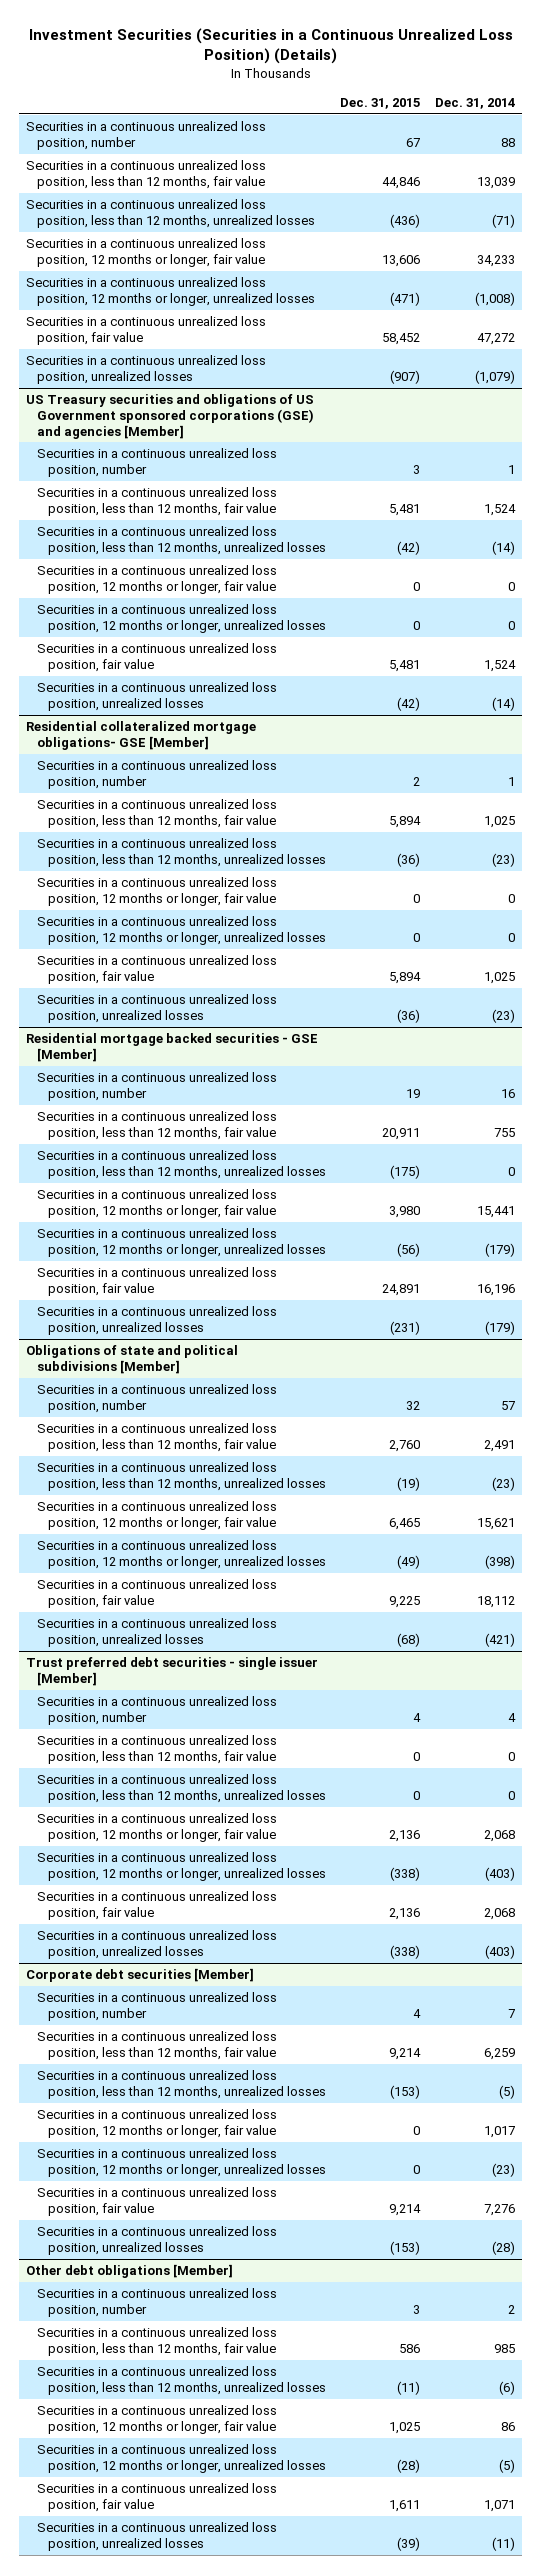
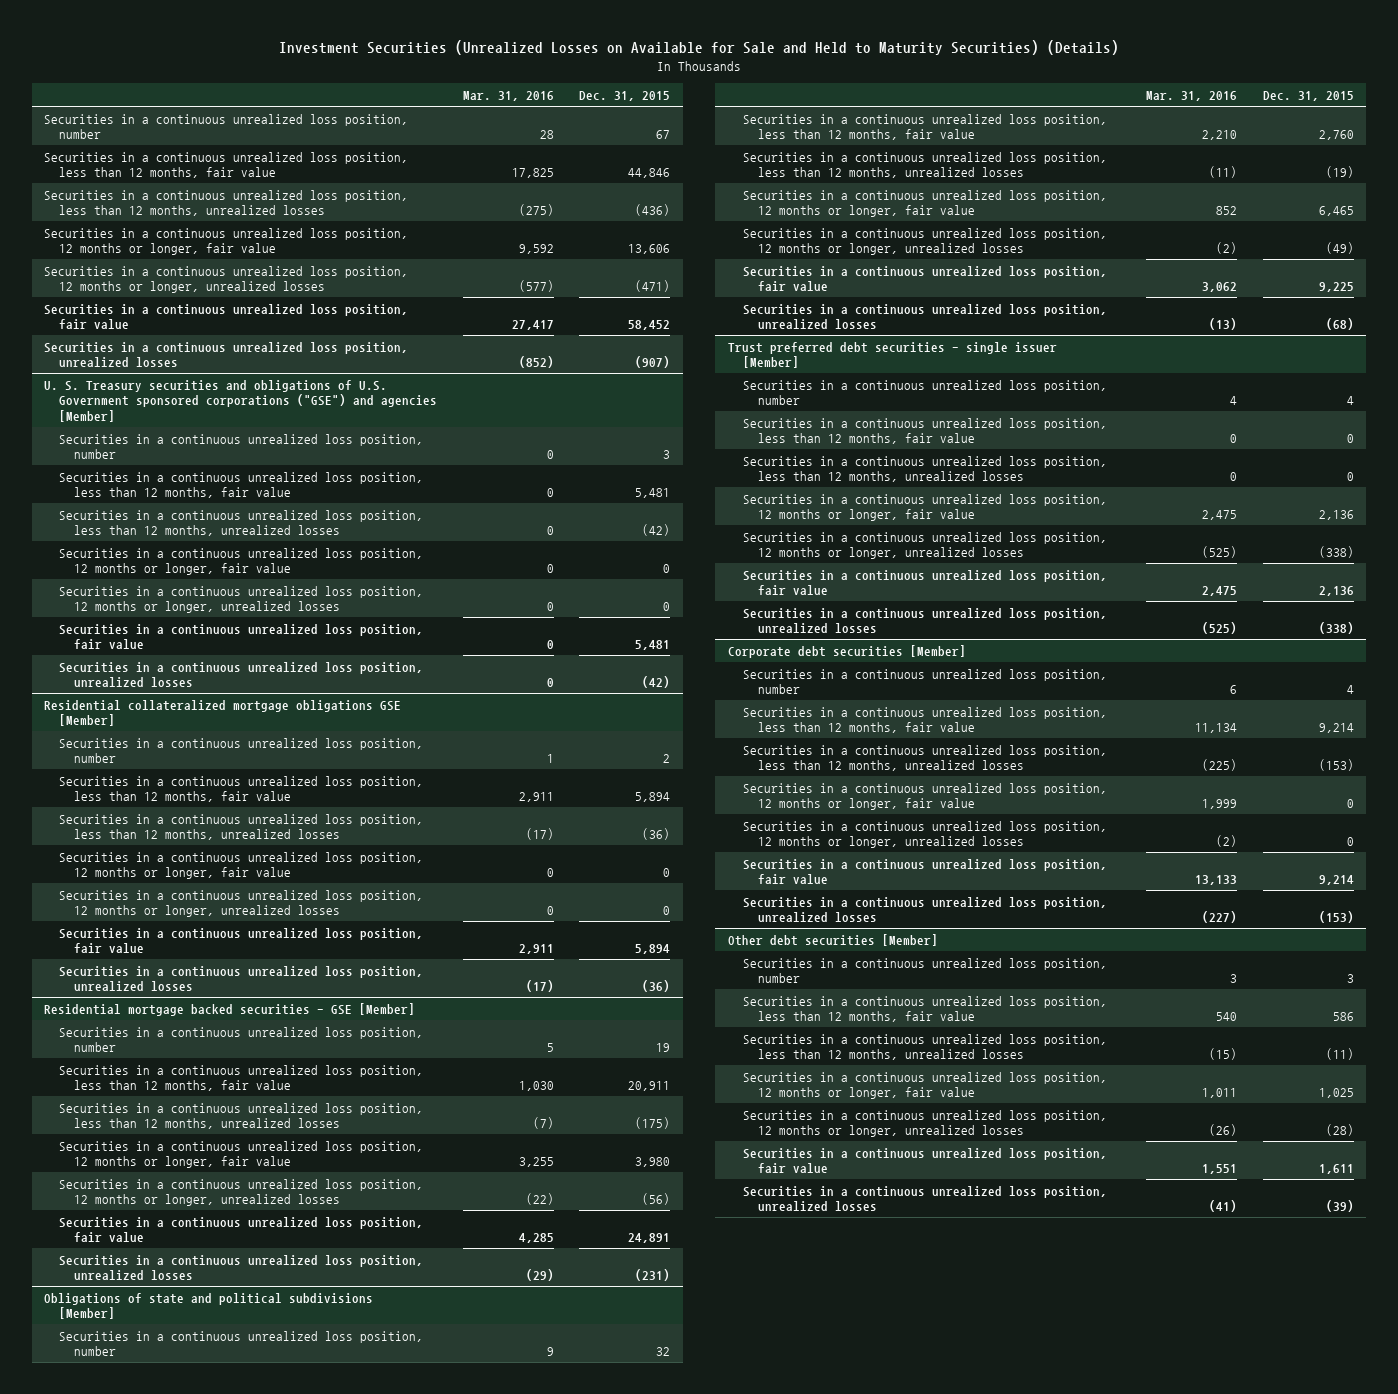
- Investment Securities (Securities in a Continuous Unrealized Loss Position) (Details)
+ Investment Securities (Unrealized Losses on Available for Sale and Held to Maturity Securities) (Details)
- | Dec. 31, 2015 | Dec. 31, 2014
+ | Mar. 31, 2016 | Dec. 31, 2015
- US Treasury securities and obligations of US Government sponsored corporations (GSE) and agencies [Member]
+ U. S. Treasury securities and obligations of U.S. Government sponsored corporations ("GSE") and agencies [Member]
- Residential collateralized mortgage obligations- GSE [Member]
+ Residential collateralized mortgage obligations GSE [Member]
- Other debt obligations [Member]
+ Other debt securities [Member]

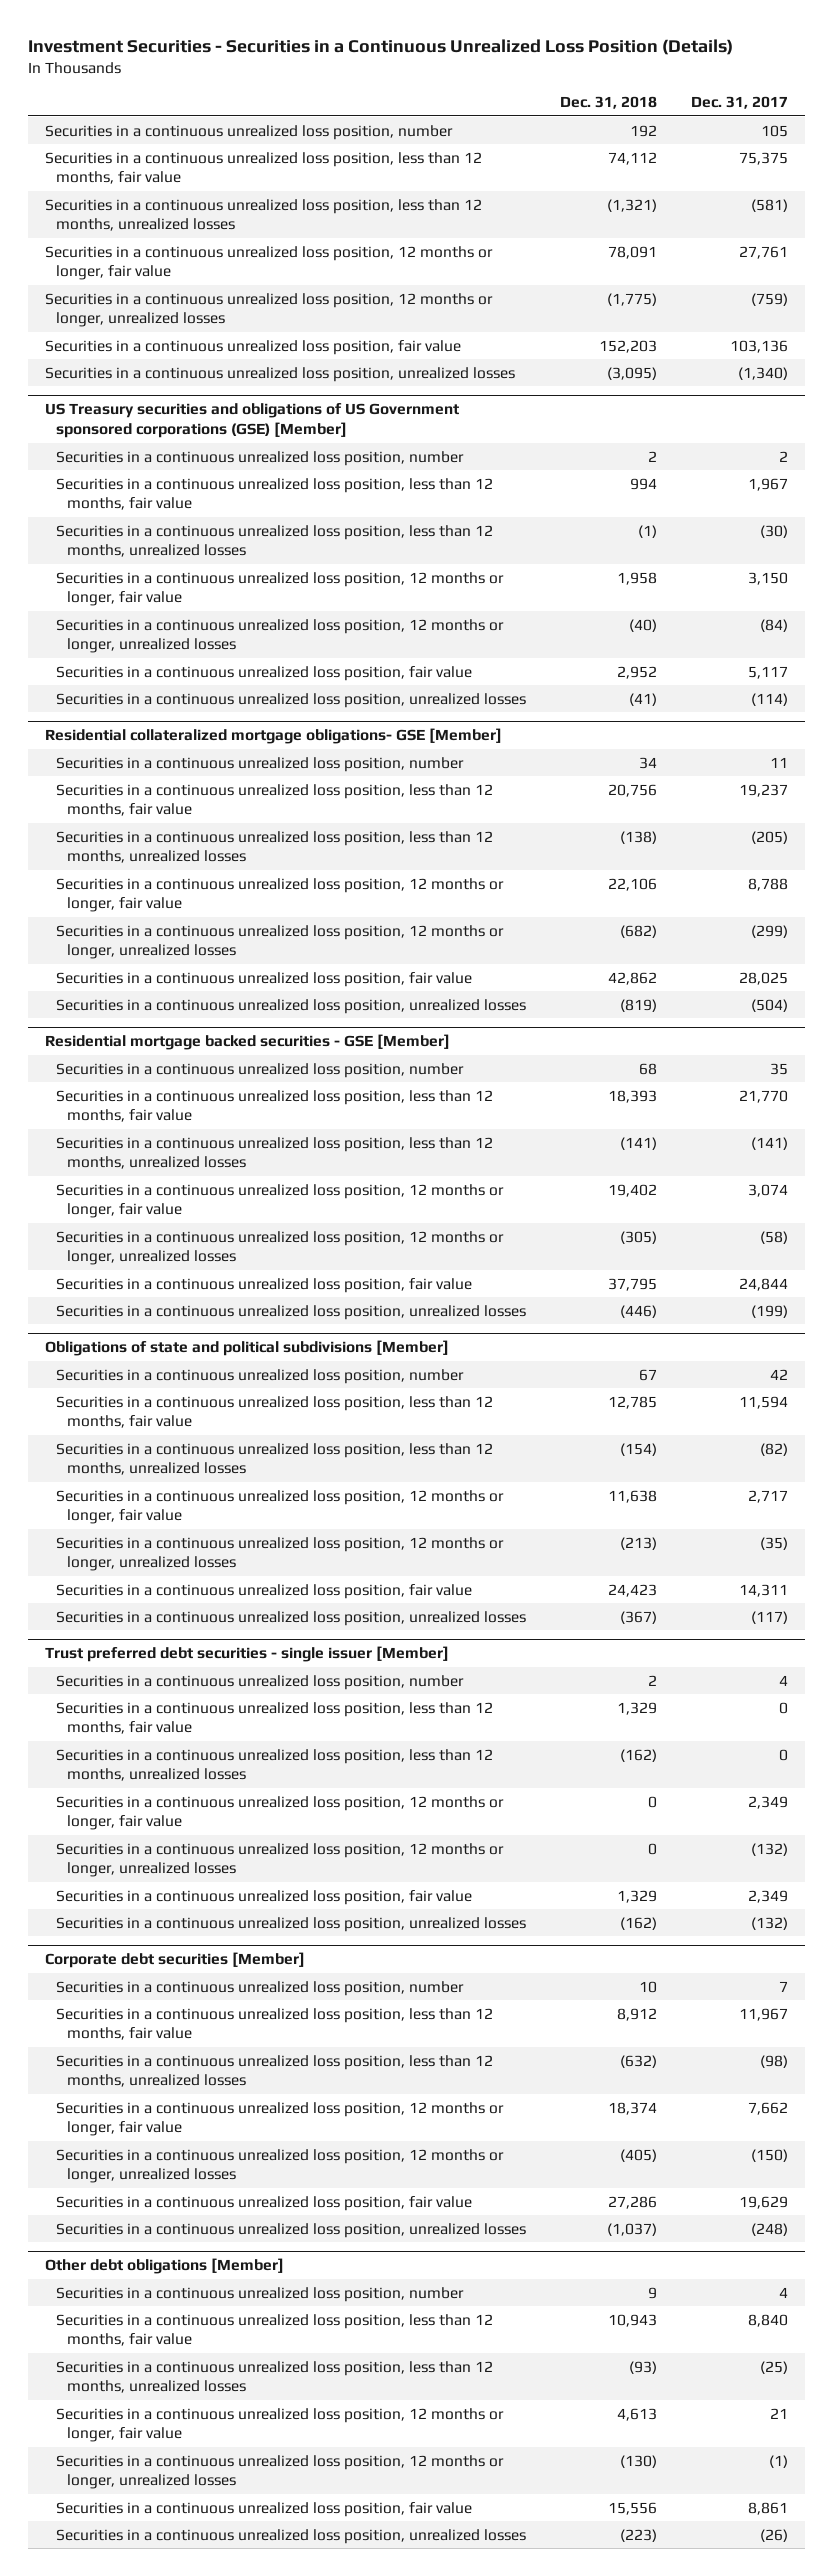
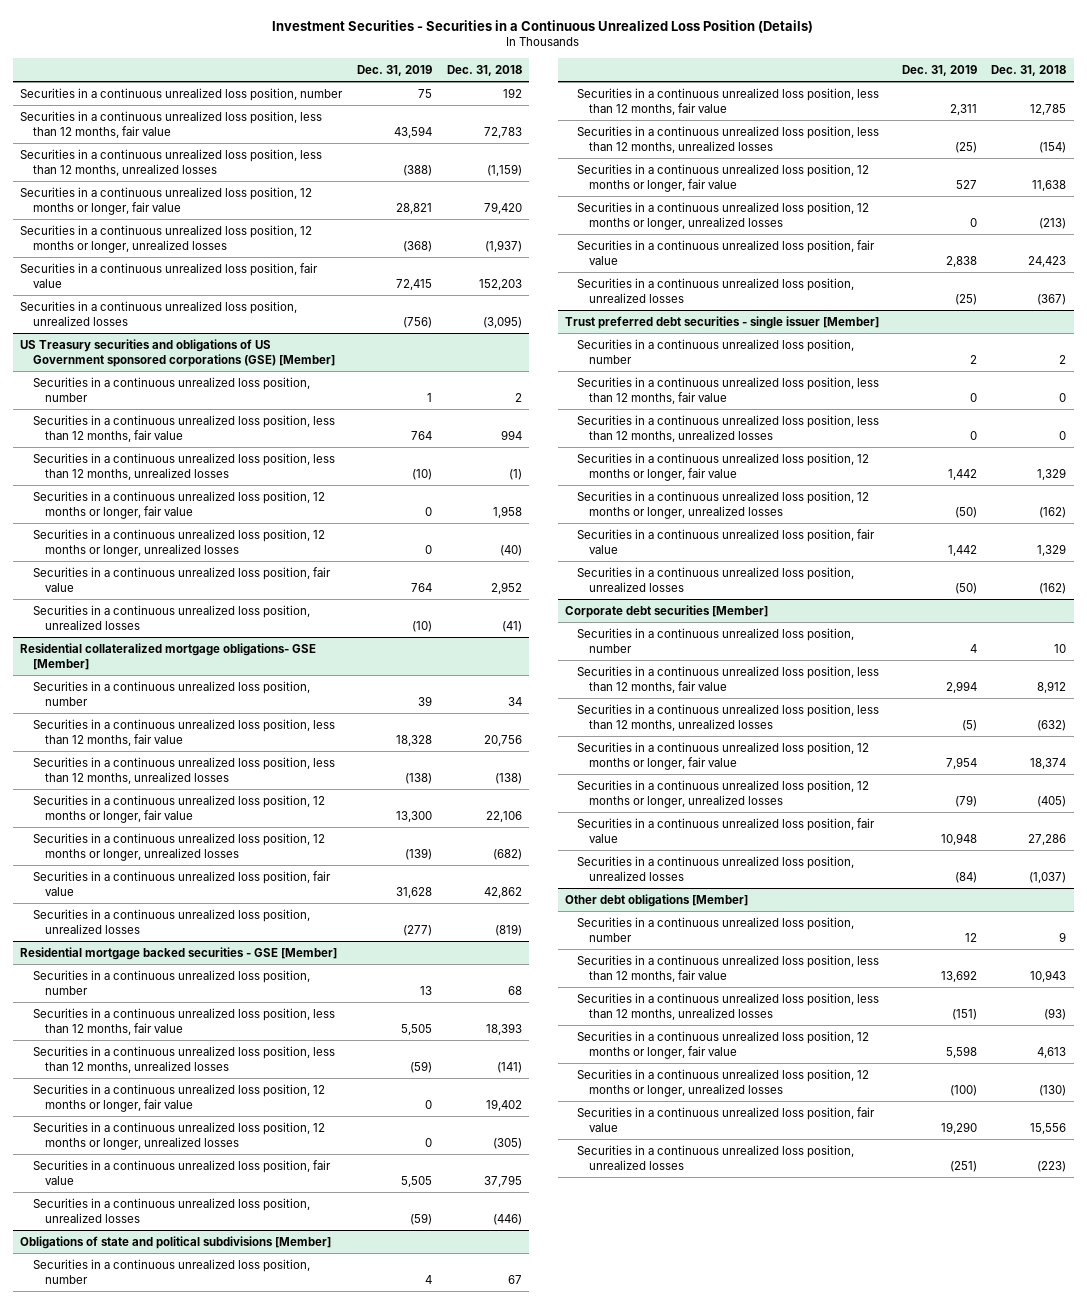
- | Dec. 31, 2018 | Dec. 31, 2017
+ | Dec. 31, 2019 | Dec. 31, 2018
- Securities in a continuous unrealized loss position, less than 12 months, fair value | 74,112 | 75,375
- Securities in a continuous unrealized loss position, less than 12 months, unrealized losses | (1,321) | (581)
- Securities in a continuous unrealized loss position, 12 months or longer, fair value | 78,091 | 27,761
- Securities in a continuous unrealized loss position, 12 months or longer, unrealized losses | (1,775) | (759)
+ Securities in a continuous unrealized loss position, less than 12 months, fair value | 43,594 | 72,783
+ Securities in a continuous unrealized loss position, less than 12 months, unrealized losses | (388) | (1,159)
+ Securities in a continuous unrealized loss position, 12 months or longer, fair value | 28,821 | 79,420
+ Securities in a continuous unrealized loss position, 12 months or longer, unrealized losses | (368) | (1,937)
@ Trust preferred debt securities - single issuer [Member]
- Securities in a continuous unrealized loss position, less than 12 months, fair value | 1,329 | 0
- Securities in a continuous unrealized loss position, less than 12 months, unrealized losses | (162) | 0
- Securities in a continuous unrealized loss position, 12 months or longer, fair value | 0 | 2,349
- Securities in a continuous unrealized loss position, 12 months or longer, unrealized losses | 0 | (132)
+ Securities in a continuous unrealized loss position, less than 12 months, fair value | 0 | 0
+ Securities in a continuous unrealized loss position, less than 12 months, unrealized losses | 0 | 0
+ Securities in a continuous unrealized loss position, 12 months or longer, fair value | 1,442 | 1,329
+ Securities in a continuous unrealized loss position, 12 months or longer, unrealized losses | (50) | (162)

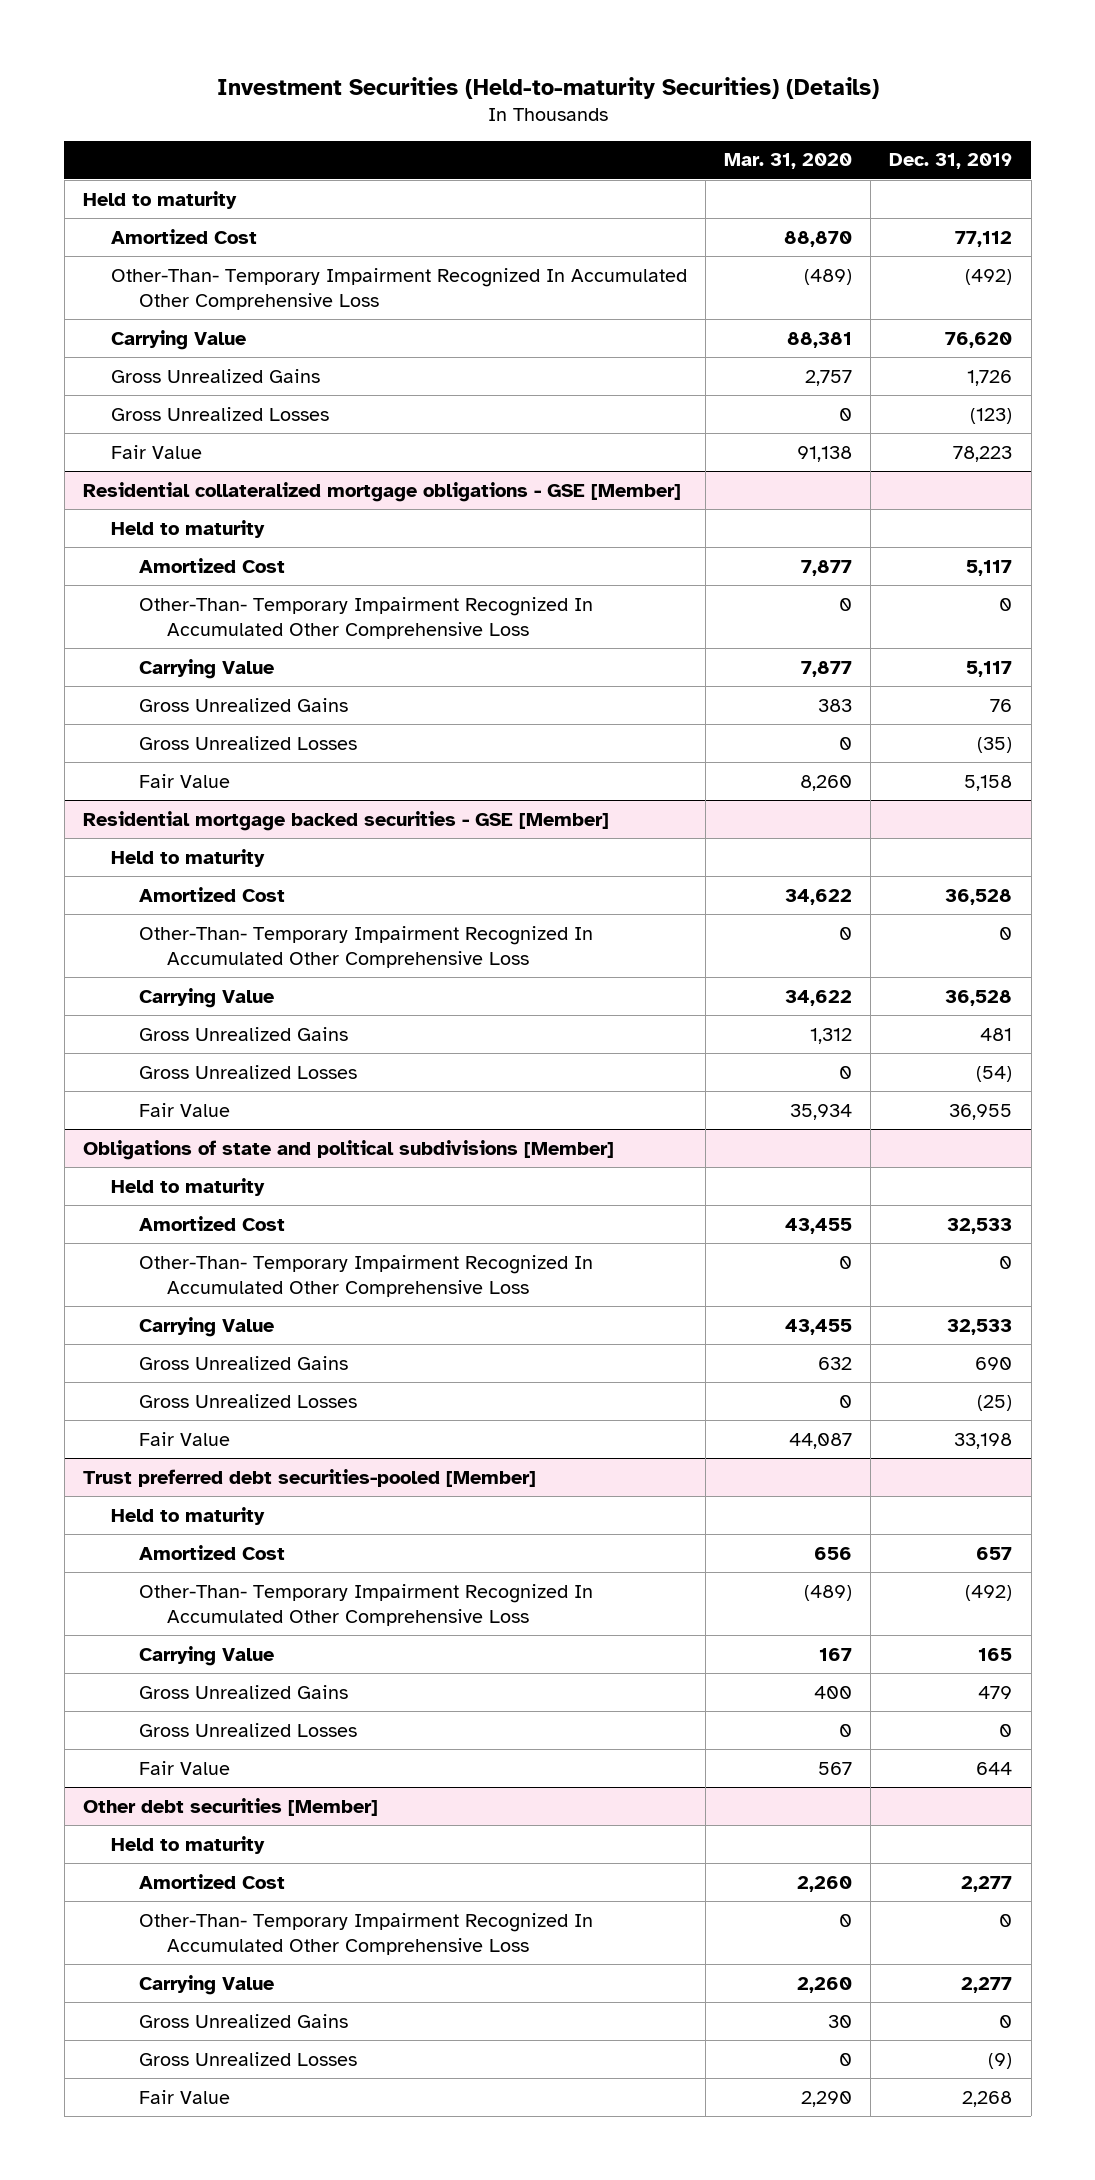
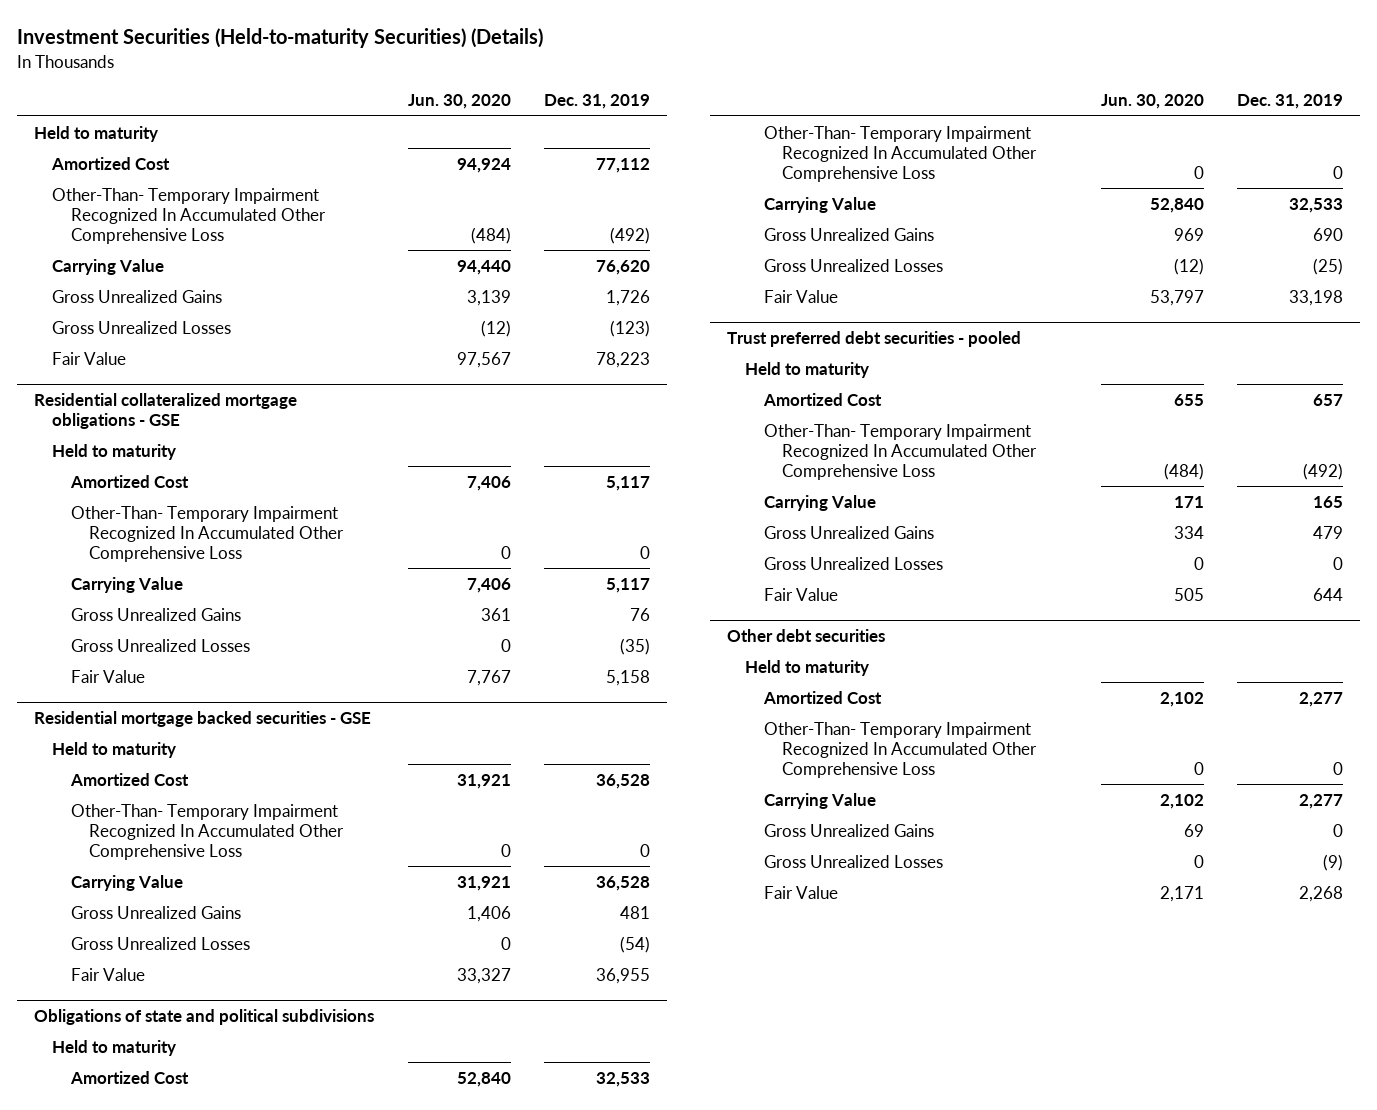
- | Mar. 31, 2020 | Dec. 31, 2019
+ | Jun. 30, 2020 | Dec. 31, 2019
- Residential collateralized mortgage obligations - GSE [Member]
+ Residential collateralized mortgage obligations - GSE
- Residential mortgage backed securities - GSE [Member]
+ Residential mortgage backed securities - GSE
- Obligations of state and political subdivisions [Member]
+ Obligations of state and political subdivisions
- Trust preferred debt securities-pooled [Member]
+ Trust preferred debt securities - pooled
- Other debt securities [Member]
+ Other debt securities

